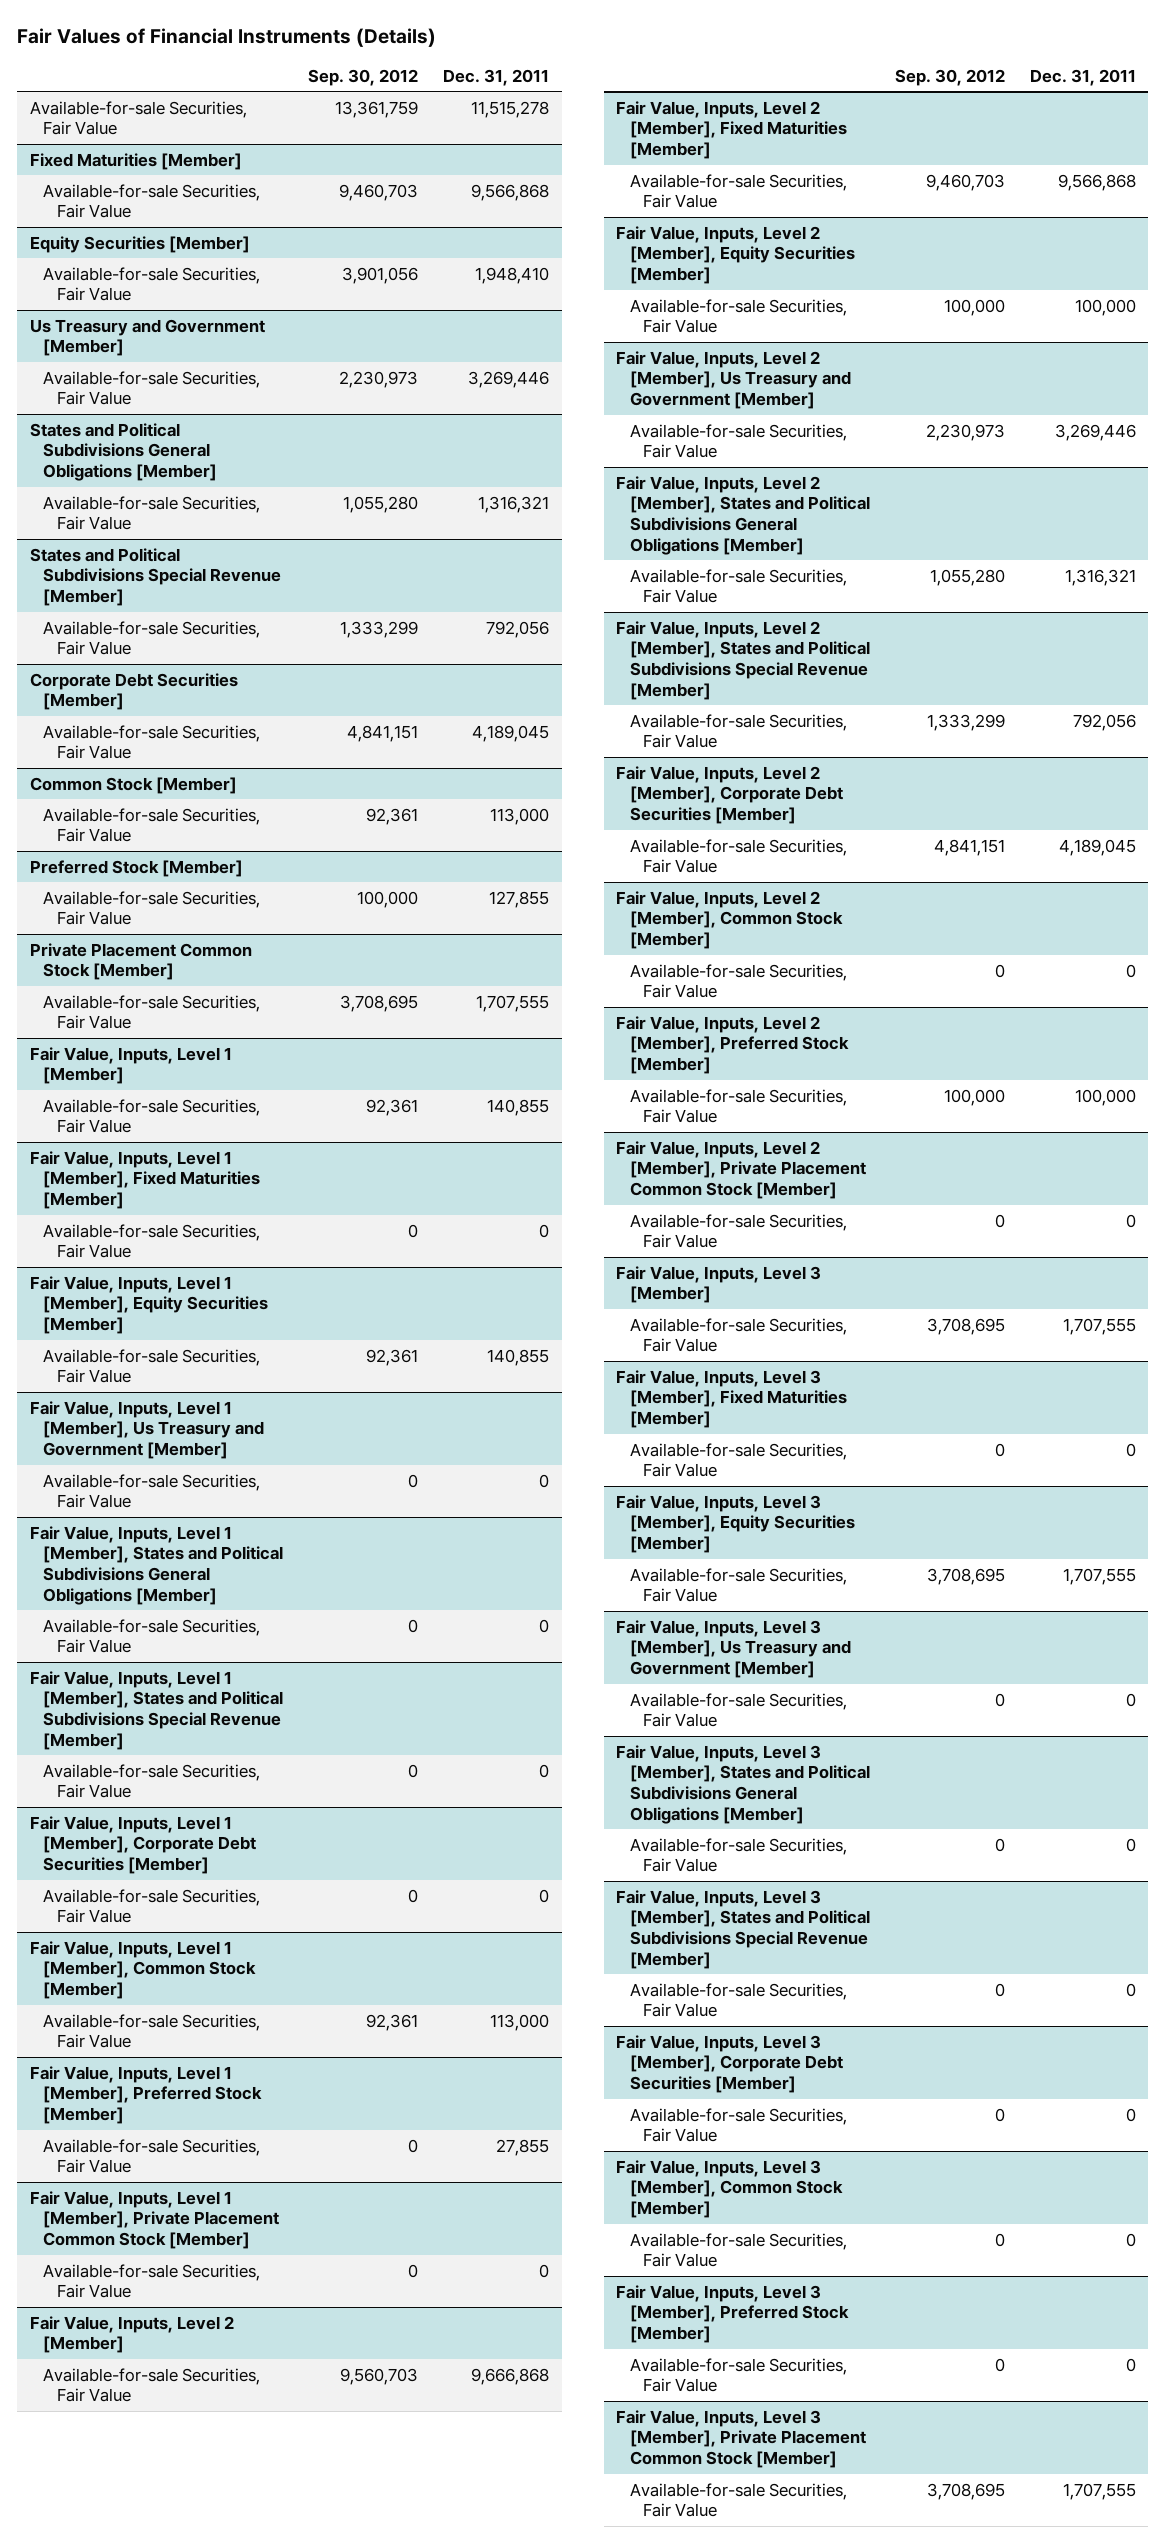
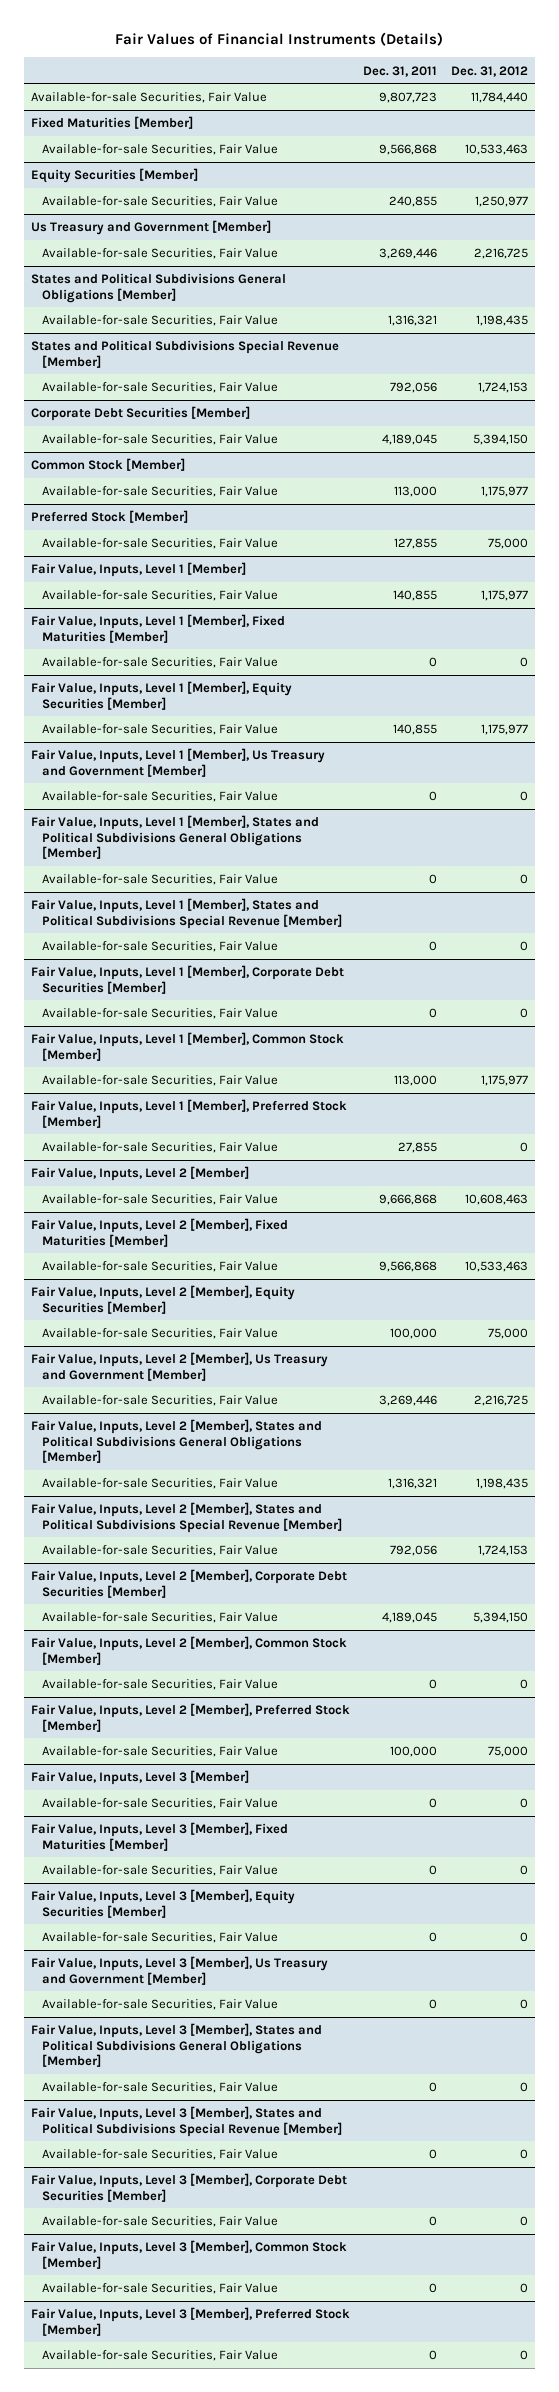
- | Sep. 30, 2012 | Dec. 31, 2011
+ | Dec. 31, 2011 | Dec. 31, 2012
- Available-for-sale Securities, Fair Value | 13,361,759 | 11,515,278
+ Available-for-sale Securities, Fair Value | 9,807,723 | 11,784,440
@ Equity Securities [Member]
- Available-for-sale Securities, Fair Value | 3,901,056 | 1,948,410
+ Available-for-sale Securities, Fair Value | 240,855 | 1,250,977
- Private Placement Common Stock [Member]
- Available-for-sale Securities, Fair Value | 3,708,695 | 1,707,555
- Fair Value, Inputs, Level 1 [Member], Private Placement Common Stock [Member]
- Available-for-sale Securities, Fair Value | 0 | 0
- Fair Value, Inputs, Level 2 [Member], Private Placement Common Stock [Member]
- Available-for-sale Securities, Fair Value | 0 | 0
@ Fair Value, Inputs, Level 3 [Member]
- Available-for-sale Securities, Fair Value | 3,708,695 | 1,707,555
+ Available-for-sale Securities, Fair Value | 0 | 0
@ Fair Value, Inputs, Level 3 [Member], Equity Securities [Member]
- Available-for-sale Securities, Fair Value | 3,708,695 | 1,707,555
+ Available-for-sale Securities, Fair Value | 0 | 0
- Fair Value, Inputs, Level 3 [Member], Private Placement Common Stock [Member]
- Available-for-sale Securities, Fair Value | 3,708,695 | 1,707,555

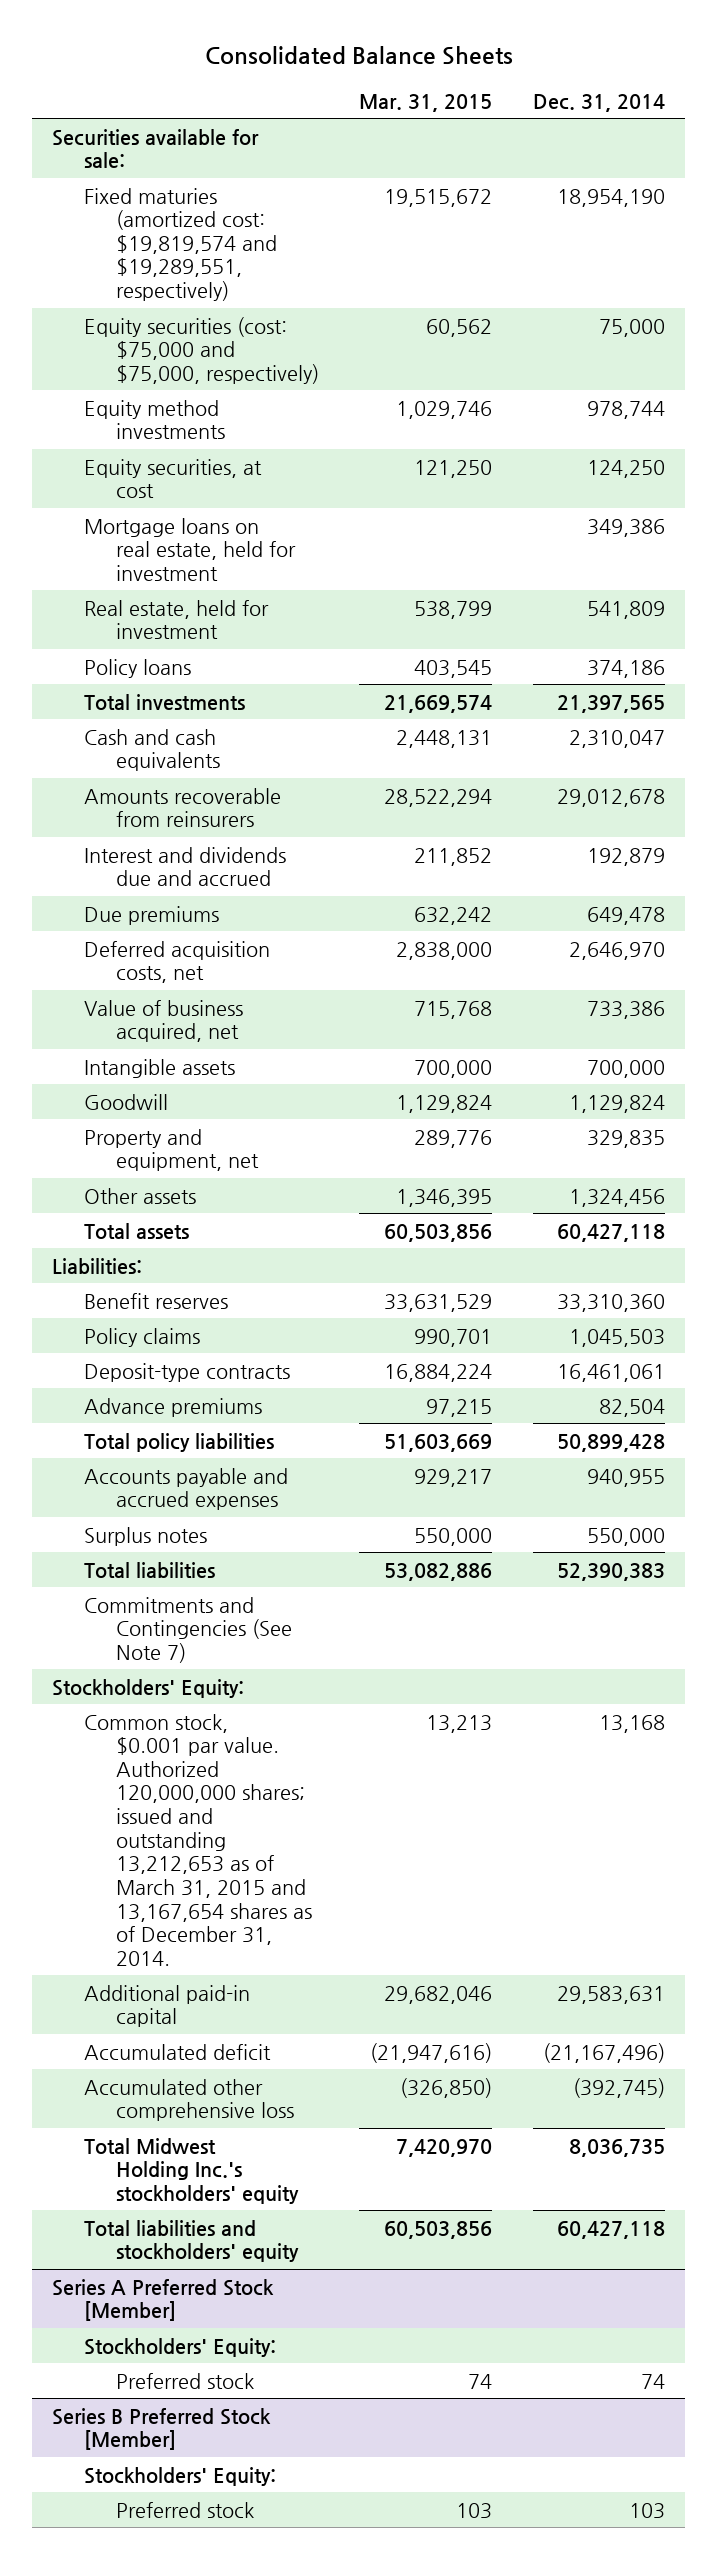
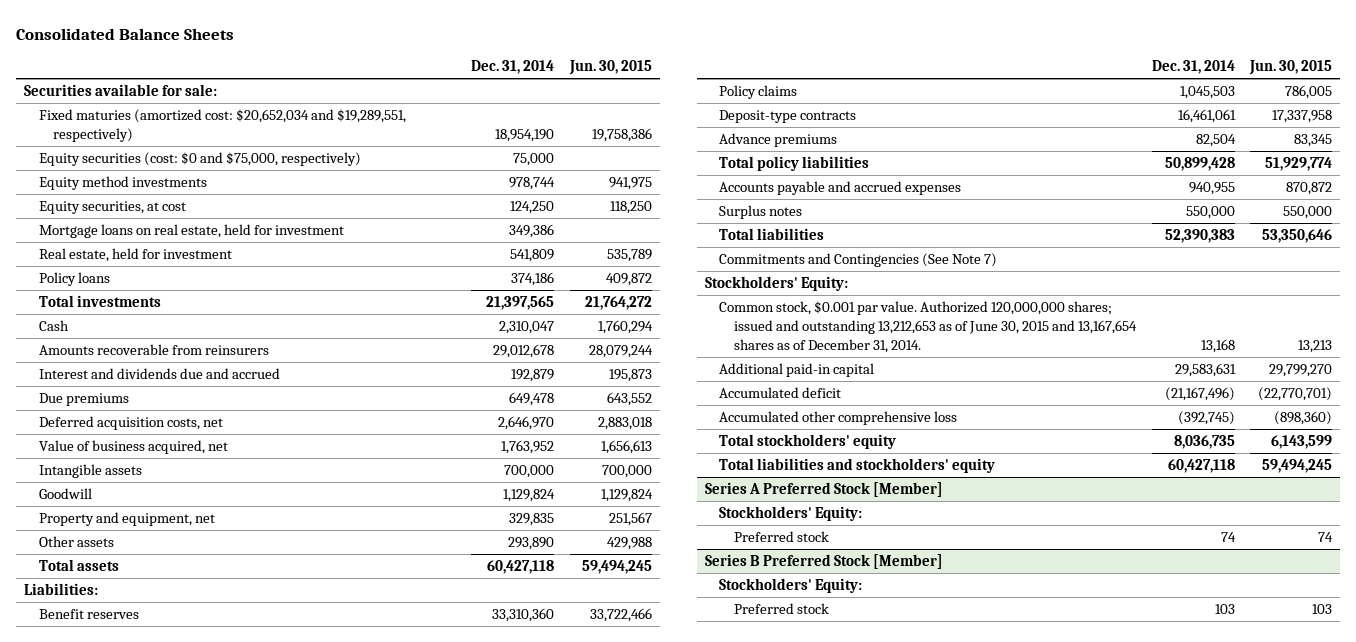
- | Mar. 31, 2015 | Dec. 31, 2014
+ | Dec. 31, 2014 | Jun. 30, 2015
- Fixed maturies (amortized cost: $19,819,574 and $19,289,551, respectively) | 19,515,672 | 18,954,190
- Equity securities (cost: $75,000 and $75,000, respectively) | 60,562 | 75,000
+ Fixed maturies (amortized cost: $20,652,034 and $19,289,551, respectively) | 18,954,190 | 19,758,386
+ Equity securities (cost: $0 and $75,000, respectively) | 75,000 |
- Cash and cash equivalents | 2,448,131 | 2,310,047
+ Cash | 2,310,047 | 1,760,294
- Value of business acquired, net | 715,768 | 733,386
+ Value of business acquired, net | 1,763,952 | 1,656,613
- Other assets | 1,346,395 | 1,324,456
+ Other assets | 293,890 | 429,988
- Common stock, $0.001 par value. Authorized 120,000,000 shares; issued and outstanding 13,212,653 as of March 31, 2015 and 13,167,654 shares as of December 31, 2014. | 13,213 | 13,168
+ Common stock, $0.001 par value. Authorized 120,000,000 shares; issued and outstanding 13,212,653 as of June 30, 2015 and 13,167,654 shares as of December 31, 2014. | 13,168 | 13,213
- Total Midwest Holding Inc.'s stockholders' equity | 7,420,970 | 8,036,735
+ Total stockholders' equity | 8,036,735 | 6,143,599

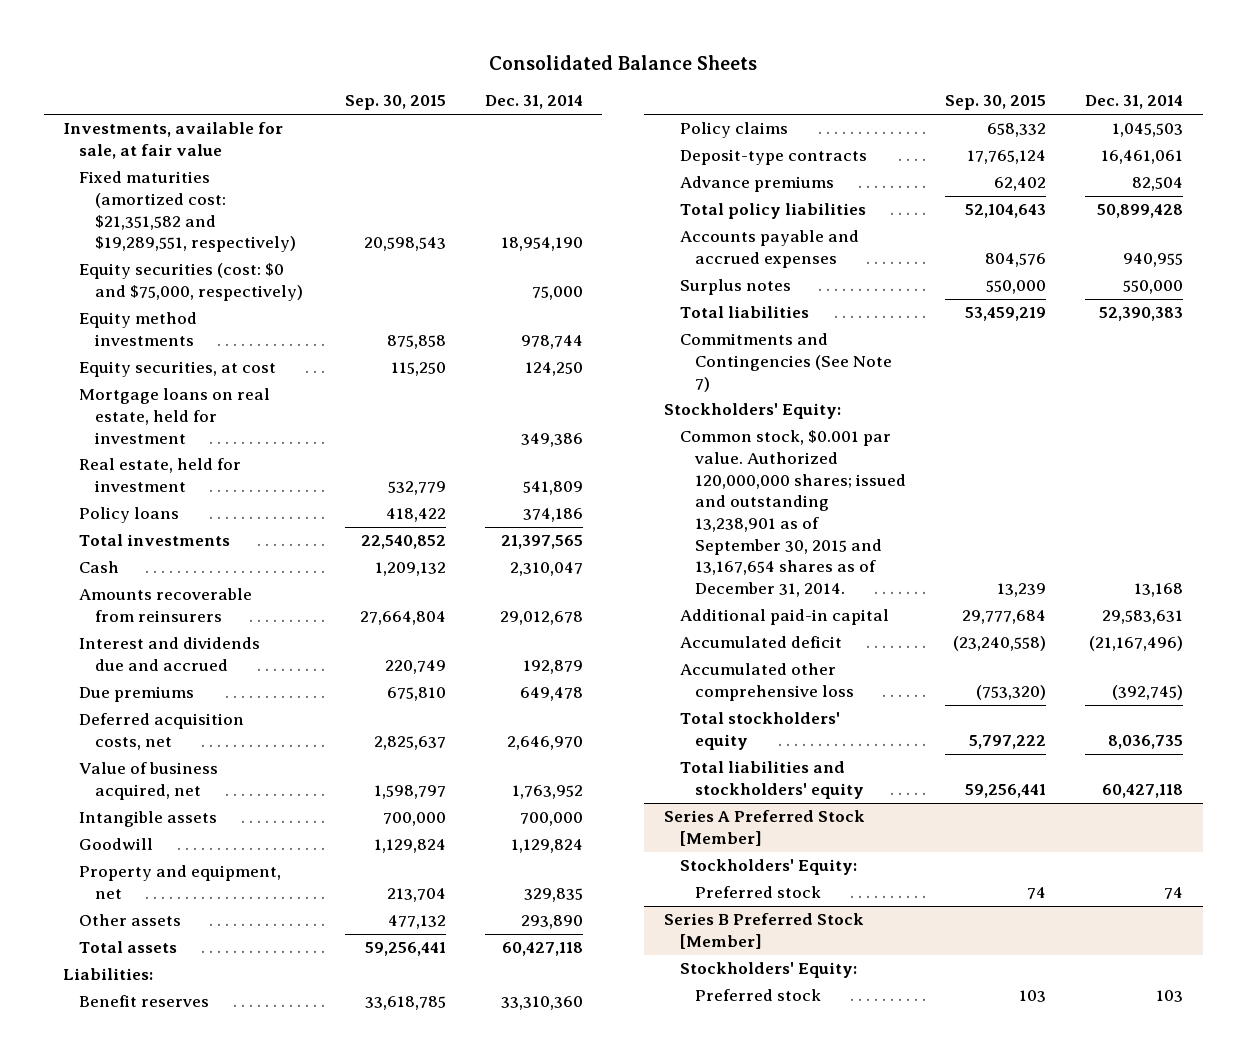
- | Dec. 31, 2014 | Jun. 30, 2015
+ | Sep. 30, 2015 | Dec. 31, 2014
- Securities available for sale:
- Fixed maturies (amortized cost: $20,652,034 and $19,289,551, respectively) | 18,954,190 | 19,758,386
+ Investments, available for sale, at fair value
+ Fixed maturities (amortized cost: $21,351,582 and $19,289,551, respectively) | 20,598,543 | 18,954,190
- Common stock, $0.001 par value. Authorized 120,000,000 shares; issued and outstanding 13,212,653 as of June 30, 2015 and 13,167,654 shares as of December 31, 2014. | 13,168 | 13,213
+ Common stock, $0.001 par value. Authorized 120,000,000 shares; issued and outstanding 13,238,901 as of September 30, 2015 and 13,167,654 shares as of December 31, 2014. | 13,239 | 13,168

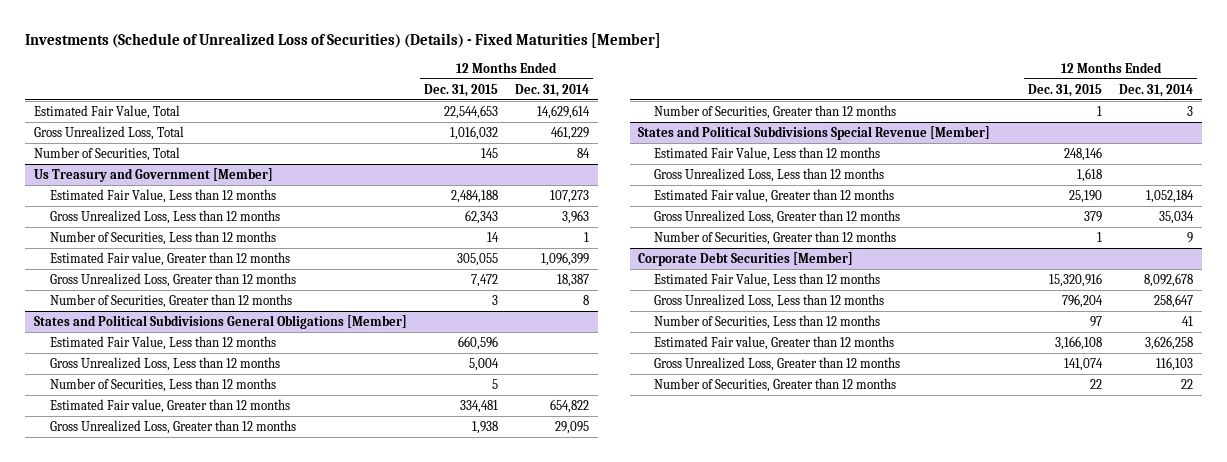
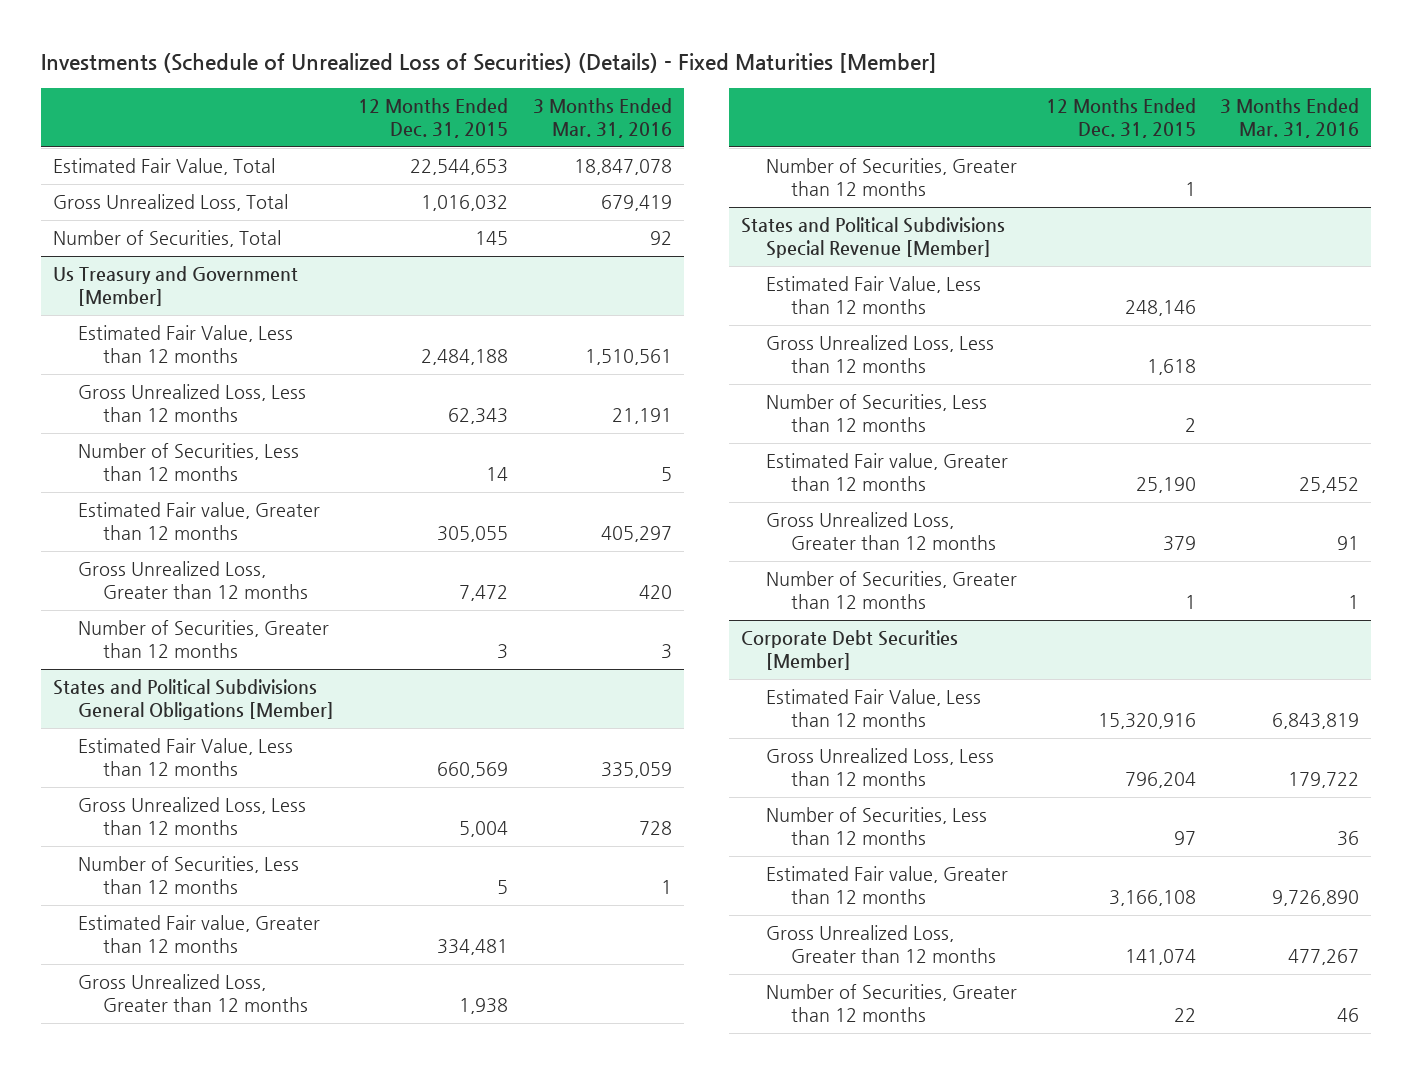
- | 12 Months Ended Dec. 31, 2015 | 12 Months Ended Dec. 31, 2014
+ | 12 Months Ended Dec. 31, 2015 | 3 Months Ended Mar. 31, 2016
@ States and Political Subdivisions General Obligations [Member]
- Estimated Fair Value, Less than 12 months | 660,596 |
+ Estimated Fair Value, Less than 12 months | 660,569 | 335,059
@ States and Political Subdivisions Special Revenue [Member]
+ Number of Securities, Less than 12 months | 2 |

